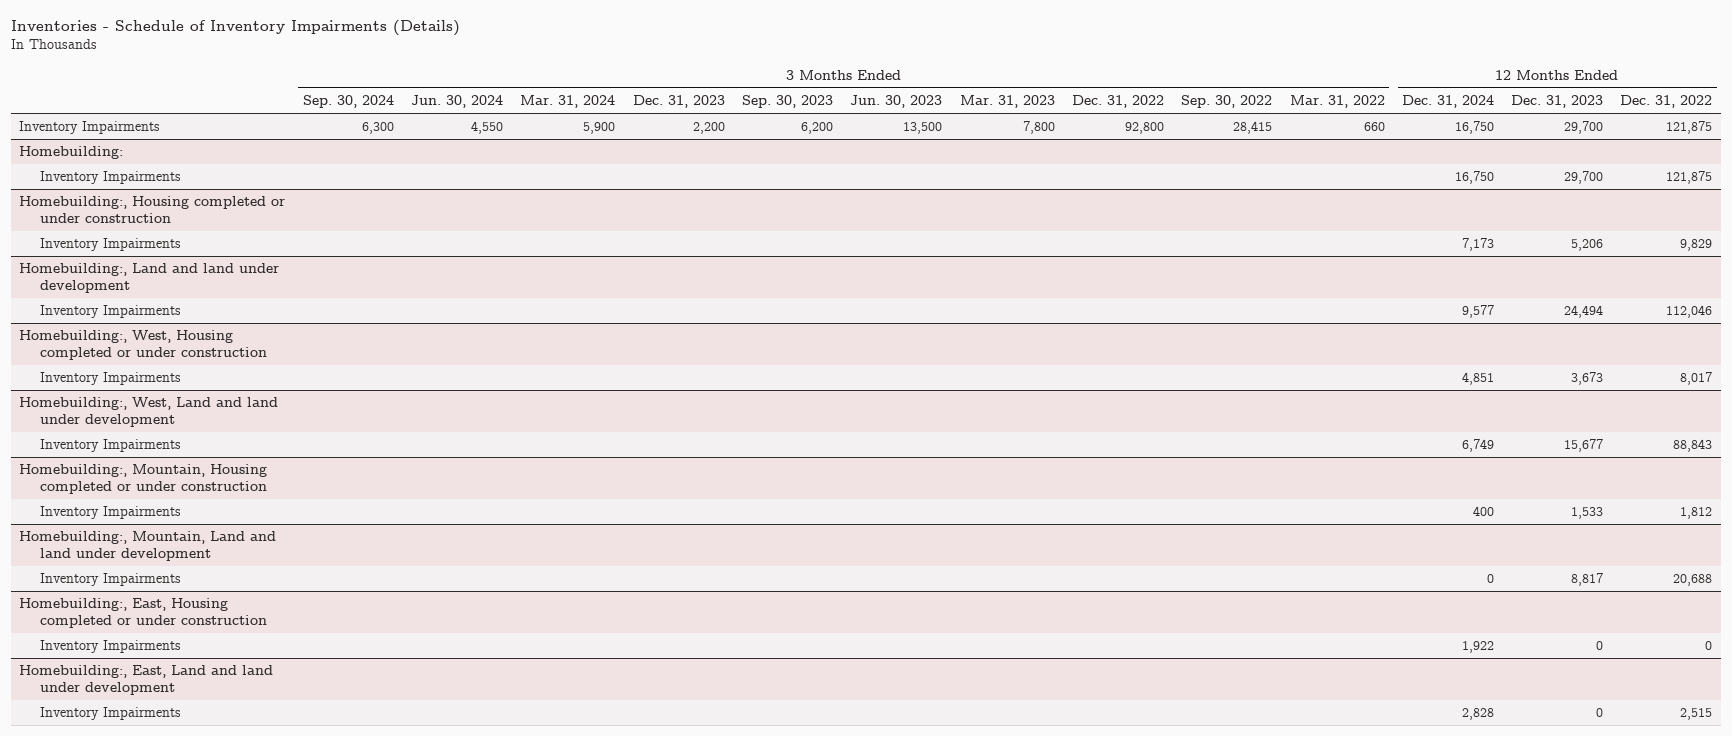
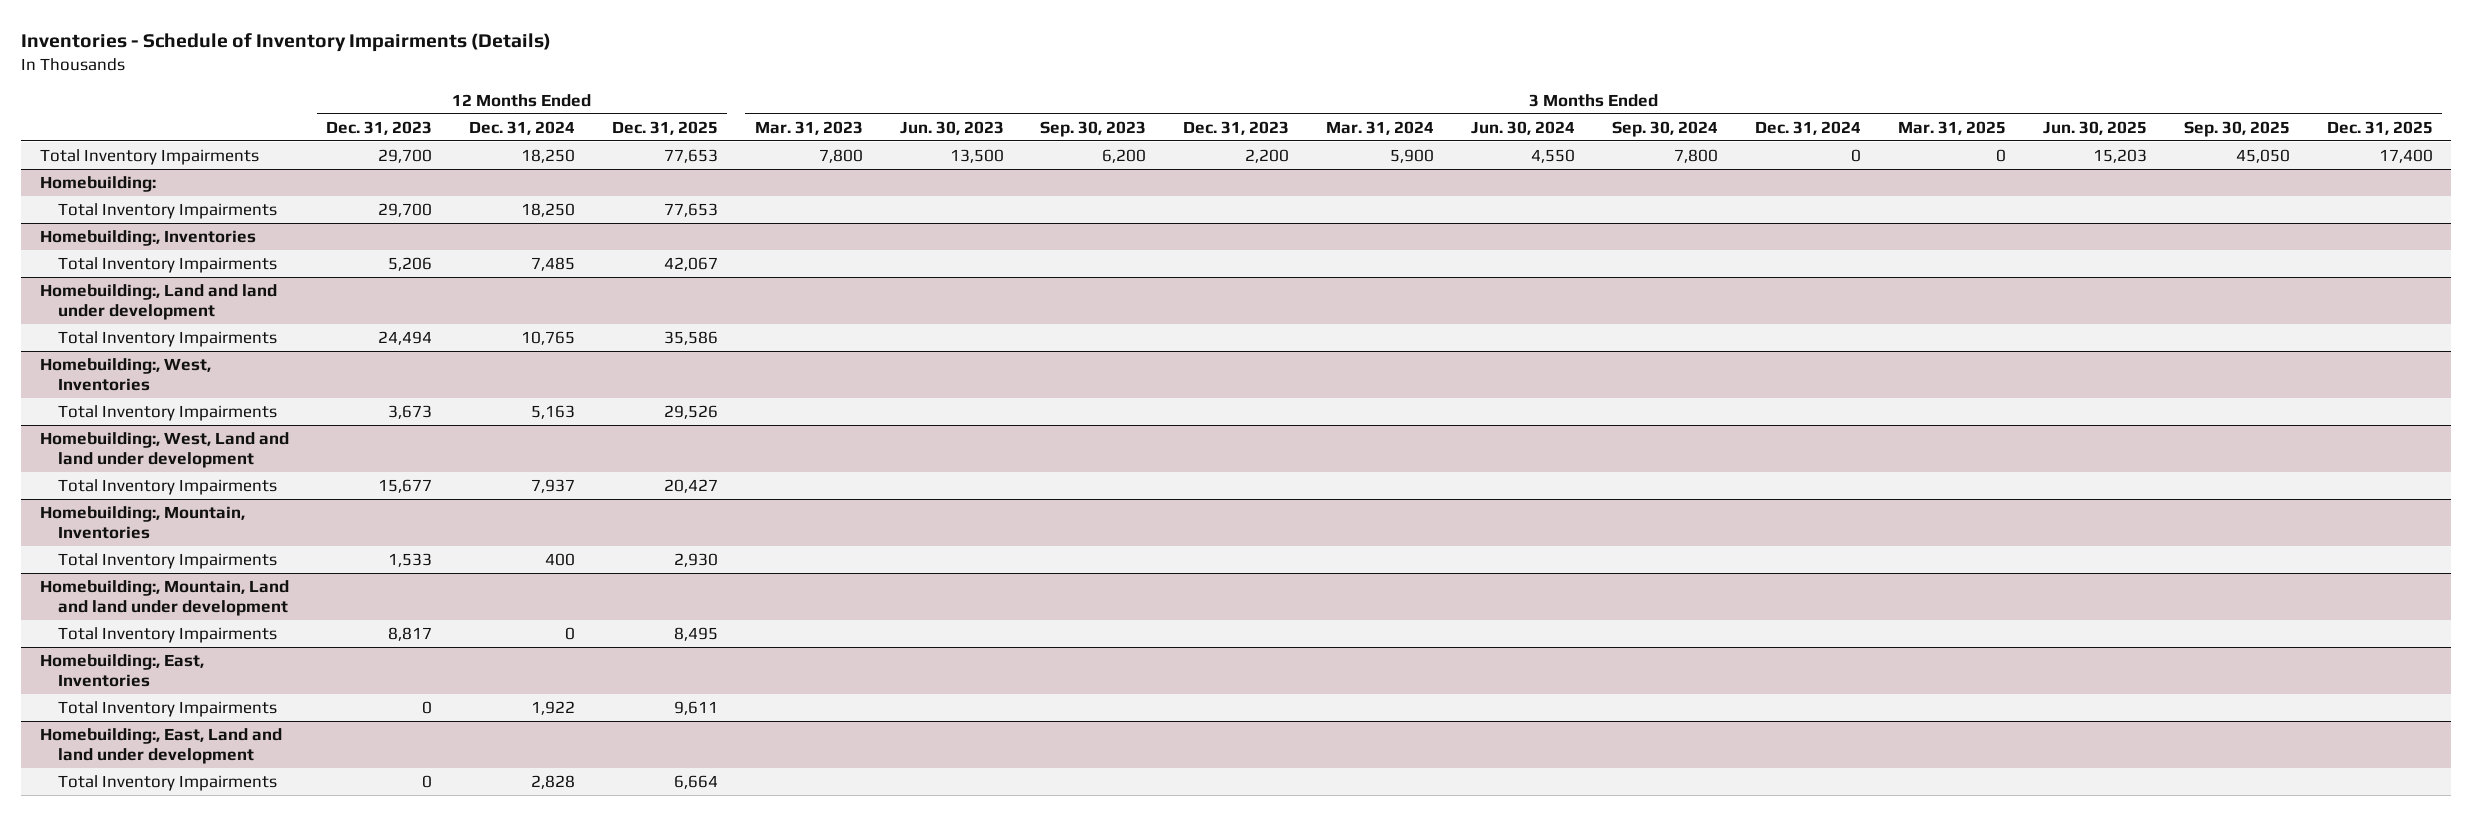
- | 3 Months Ended Sep. 30, 2024 | 3 Months Ended Jun. 30, 2024 | 3 Months Ended Mar. 31, 2024 | 3 Months Ended Dec. 31, 2023 | 3 Months Ended Sep. 30, 2023 | 3 Months Ended Jun. 30, 2023 | 3 Months Ended Mar. 31, 2023 | 3 Months Ended Dec. 31, 2022 | 3 Months Ended Sep. 30, 2022 | 3 Months Ended Mar. 31, 2022 | 12 Months Ended Dec. 31, 2024 | 12 Months Ended Dec. 31, 2023 | 12 Months Ended Dec. 31, 2022
+ | 12 Months Ended Dec. 31, 2023 | 12 Months Ended Dec. 31, 2024 | 12 Months Ended Dec. 31, 2025 | 3 Months Ended Mar. 31, 2023 | 3 Months Ended Jun. 30, 2023 | 3 Months Ended Sep. 30, 2023 | 3 Months Ended Dec. 31, 2023 | 3 Months Ended Mar. 31, 2024 | 3 Months Ended Jun. 30, 2024 | 3 Months Ended Sep. 30, 2024 | 3 Months Ended Dec. 31, 2024 | 3 Months Ended Mar. 31, 2025 | 3 Months Ended Jun. 30, 2025 | 3 Months Ended Sep. 30, 2025 | 3 Months Ended Dec. 31, 2025
- Inventory Impairments | 6,300 | 4,550 | 5,900 | 2,200 | 6,200 | 13,500 | 7,800 | 92,800 | 28,415 | 660 | 16,750 | 29,700 | 121,875
+ Total Inventory Impairments | 29,700 | 18,250 | 77,653 | 7,800 | 13,500 | 6,200 | 2,200 | 5,900 | 4,550 | 7,800 | 0 | 0 | 15,203 | 45,050 | 17,400
@ Homebuilding:
- Inventory Impairments | | | | | | | | | | | 16,750 | 29,700 | 121,875
- Homebuilding:, Housing completed or under construction
- Inventory Impairments | | | | | | | | | | | 7,173 | 5,206 | 9,829
@ Homebuilding:
+ Total Inventory Impairments | 29,700 | 18,250 | 77,653 | | | | | | | | | | | |
+ Homebuilding:, Inventories
+ Total Inventory Impairments | 5,206 | 7,485 | 42,067 | | | | | | | | | | | |
@ Homebuilding:, Land and land under development
- Inventory Impairments | | | | | | | | | | | 9,577 | 24,494 | 112,046
- Homebuilding:, West, Housing completed or under construction
- Inventory Impairments | | | | | | | | | | | 4,851 | 3,673 | 8,017
@ Homebuilding:, Land and land under development
+ Total Inventory Impairments | 24,494 | 10,765 | 35,586 | | | | | | | | | | | |
+ Homebuilding:, West, Inventories
+ Total Inventory Impairments | 3,673 | 5,163 | 29,526 | | | | | | | | | | | |
@ Homebuilding:, West, Land and land under development
- Inventory Impairments | | | | | | | | | | | 6,749 | 15,677 | 88,843
- Homebuilding:, Mountain, Housing completed or under construction
- Inventory Impairments | | | | | | | | | | | 400 | 1,533 | 1,812
@ Homebuilding:, West, Land and land under development
+ Total Inventory Impairments | 15,677 | 7,937 | 20,427 | | | | | | | | | | | |
+ Homebuilding:, Mountain, Inventories
+ Total Inventory Impairments | 1,533 | 400 | 2,930 | | | | | | | | | | | |
@ Homebuilding:, Mountain, Land and land under development
- Inventory Impairments | | | | | | | | | | | 0 | 8,817 | 20,688
- Homebuilding:, East, Housing completed or under construction
- Inventory Impairments | | | | | | | | | | | 1,922 | 0 | 0
@ Homebuilding:, Mountain, Land and land under development
+ Total Inventory Impairments | 8,817 | 0 | 8,495 | | | | | | | | | | | |
+ Homebuilding:, East, Inventories
+ Total Inventory Impairments | 0 | 1,922 | 9,611 | | | | | | | | | | | |
@ Homebuilding:, East, Land and land under development
- Inventory Impairments | | | | | | | | | | | 2,828 | 0 | 2,515
+ Total Inventory Impairments | 0 | 2,828 | 6,664 | | | | | | | | | | | |

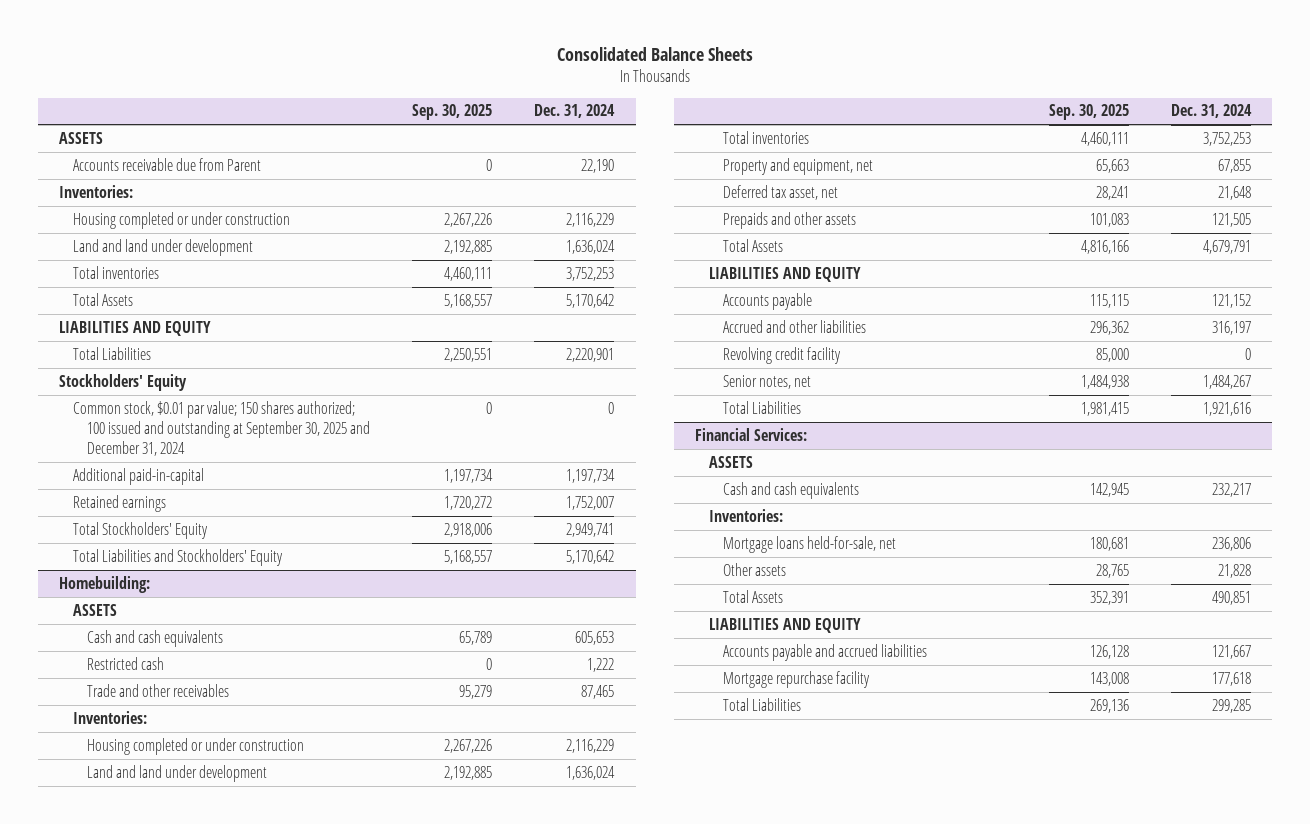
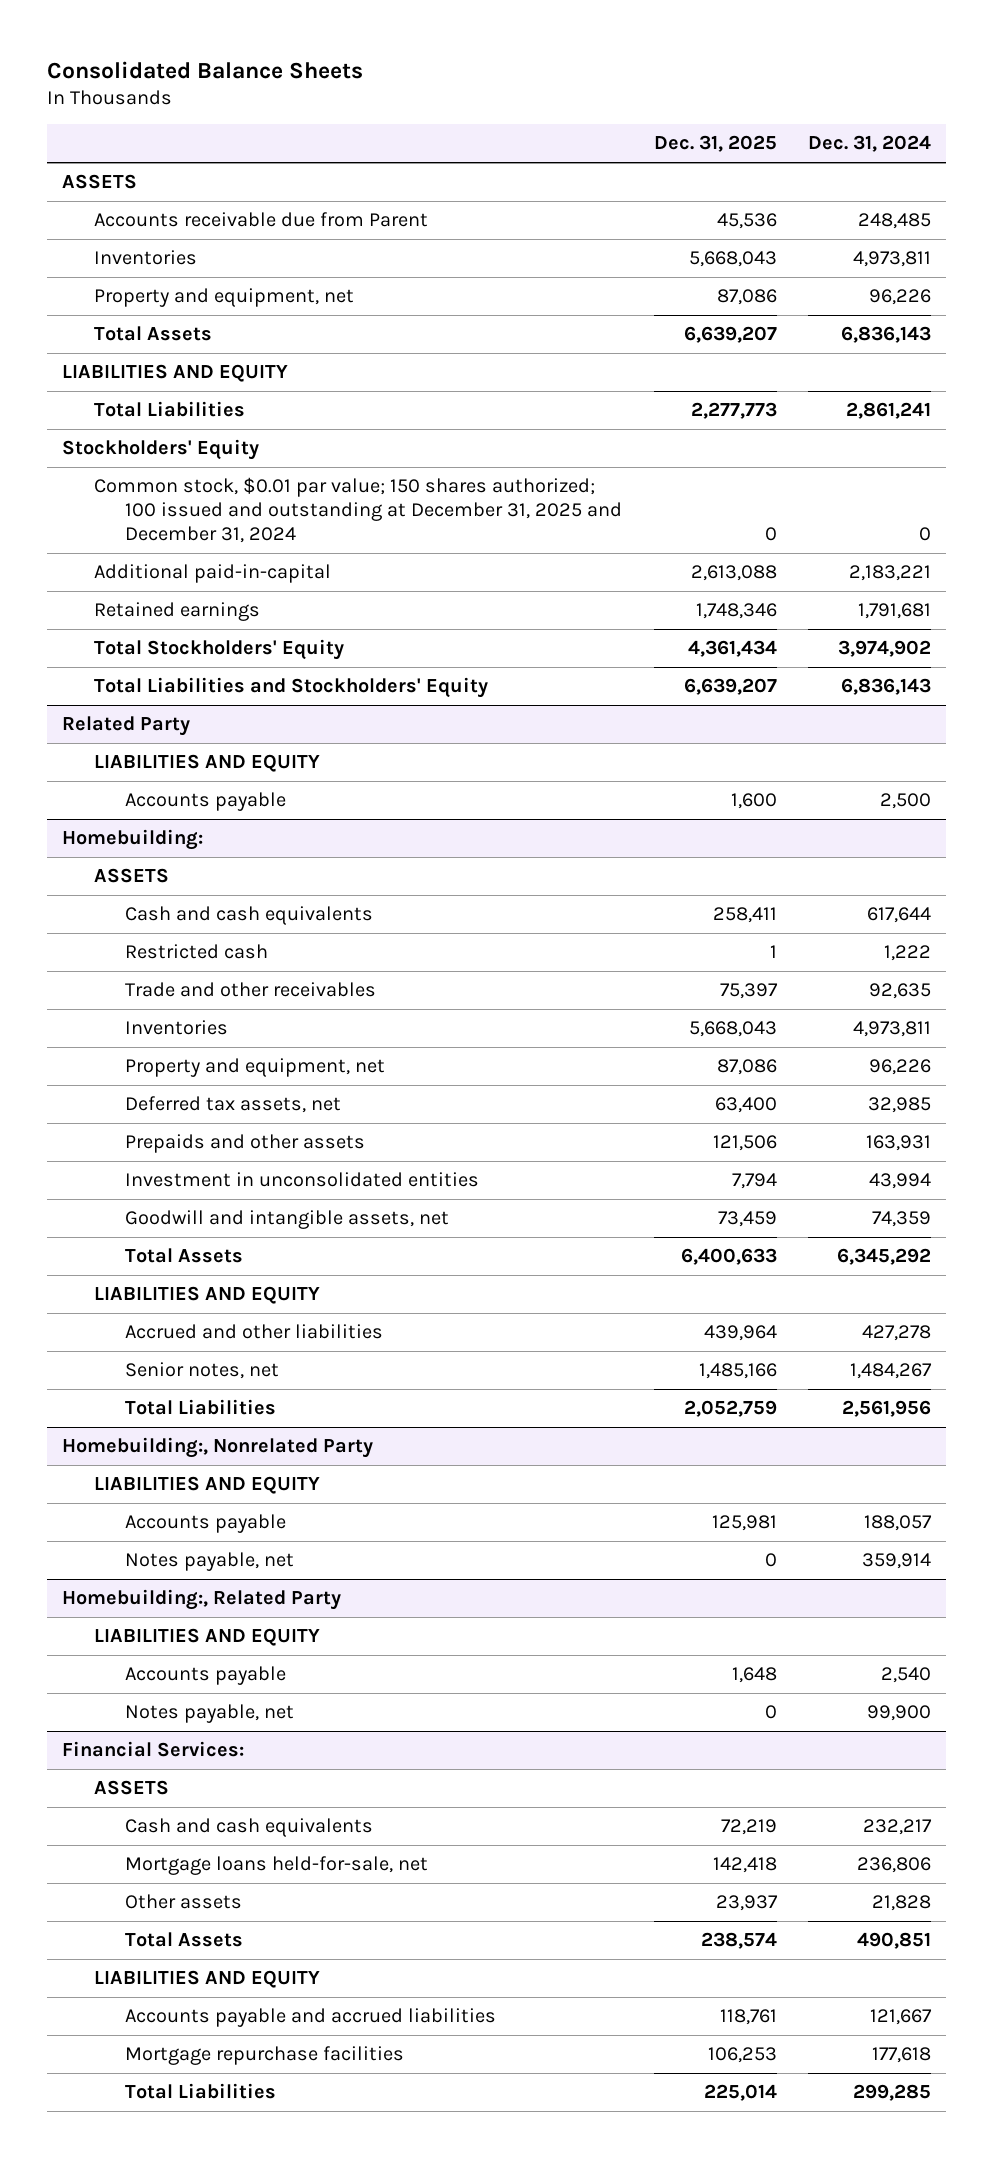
- | Sep. 30, 2025 | Dec. 31, 2024
+ | Dec. 31, 2025 | Dec. 31, 2024
- Accounts receivable due from Parent | 0 | 22,190
- Inventories:
- Housing completed or under construction | 2,267,226 | 2,116,229
- Land and land under development | 2,192,885 | 1,636,024
- Total inventories | 4,460,111 | 3,752,253
- Total Assets | 5,168,557 | 5,170,642
+ Accounts receivable due from Parent | 45,536 | 248,485
+ Inventories | 5,668,043 | 4,973,811
+ Property and equipment, net | 87,086 | 96,226
+ Total Assets | 6,639,207 | 6,836,143
- Total Liabilities | 2,250,551 | 2,220,901
+ Total Liabilities | 2,277,773 | 2,861,241
- Common stock, $0.01 par value; 150 shares authorized; 100 issued and outstanding at September 30, 2025 and December 31, 2024 | 0 | 0
- Additional paid-in-capital | 1,197,734 | 1,197,734
- Retained earnings | 1,720,272 | 1,752,007
- Total Stockholders' Equity | 2,918,006 | 2,949,741
- Total Liabilities and Stockholders' Equity | 5,168,557 | 5,170,642
+ Common stock, $0.01 par value; 150 shares authorized; 100 issued and outstanding at December 31, 2025 and December 31, 2024 | 0 | 0
+ Additional paid-in-capital | 2,613,088 | 2,183,221
+ Retained earnings | 1,748,346 | 1,791,681
+ Total Stockholders' Equity | 4,361,434 | 3,974,902
+ Total Liabilities and Stockholders' Equity | 6,639,207 | 6,836,143
+ Related Party
+ LIABILITIES AND EQUITY
+ Accounts payable | 1,600 | 2,500
@ Homebuilding:
- Cash and cash equivalents | 65,789 | 605,653
+ Cash and cash equivalents | 258,411 | 617,644
- Trade and other receivables | 95,279 | 87,465
- Inventories:
- Housing completed or under construction | 2,267,226 | 2,116,229
- Land and land under development | 2,192,885 | 1,636,024
- Total inventories | 4,460,111 | 3,752,253
- Property and equipment, net | 65,663 | 67,855
- Deferred tax asset, net | 28,241 | 21,648
- Prepaids and other assets | 101,083 | 121,505
- Total Assets | 4,816,166 | 4,679,791
+ Trade and other receivables | 75,397 | 92,635
+ Inventories | 5,668,043 | 4,973,811
+ Property and equipment, net | 87,086 | 96,226
+ Deferred tax assets, net | 63,400 | 32,985
+ Prepaids and other assets | 121,506 | 163,931
+ Investment in unconsolidated entities | 7,794 | 43,994
+ Goodwill and intangible assets, net | 73,459 | 74,359
+ Total Assets | 6,400,633 | 6,345,292
- Accounts payable | 115,115 | 121,152
- Accrued and other liabilities | 296,362 | 316,197
- Revolving credit facility | 85,000 | 0
+ Accrued and other liabilities | 439,964 | 427,278
- Total Liabilities | 1,981,415 | 1,921,616
+ Total Liabilities | 2,052,759 | 2,561,956
+ Homebuilding:, Nonrelated Party
+ LIABILITIES AND EQUITY
+ Accounts payable | 125,981 | 188,057
+ Notes payable, net | 0 | 359,914
+ Homebuilding:, Related Party
+ LIABILITIES AND EQUITY
+ Accounts payable | 1,648 | 2,540
+ Notes payable, net | 0 | 99,900
@ Financial Services:
- Inventories:
- Mortgage repurchase facility | 143,008 | 177,618
+ Mortgage repurchase facilities | 106,253 | 177,618

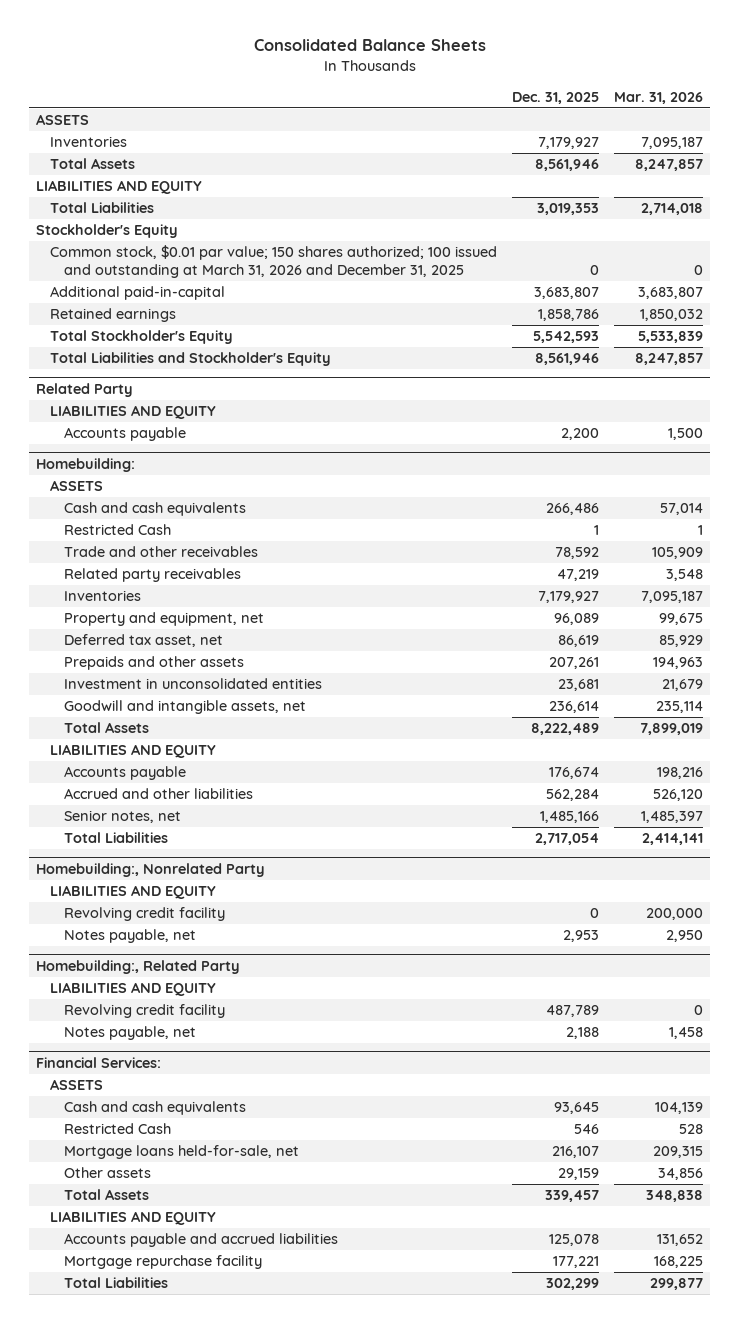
- | Dec. 31, 2025 | Dec. 31, 2024
+ | Dec. 31, 2025 | Mar. 31, 2026
- Accounts receivable due from Parent | 45,536 | 248,485
- Inventories | 5,668,043 | 4,973,811
- Property and equipment, net | 87,086 | 96,226
- Total Assets | 6,639,207 | 6,836,143
+ Inventories | 7,179,927 | 7,095,187
+ Total Assets | 8,561,946 | 8,247,857
- Total Liabilities | 2,277,773 | 2,861,241
- Stockholders' Equity
- Common stock, $0.01 par value; 150 shares authorized; 100 issued and outstanding at December 31, 2025 and December 31, 2024 | 0 | 0
- Additional paid-in-capital | 2,613,088 | 2,183,221
- Retained earnings | 1,748,346 | 1,791,681
- Total Stockholders' Equity | 4,361,434 | 3,974,902
- Total Liabilities and Stockholders' Equity | 6,639,207 | 6,836,143
+ Total Liabilities | 3,019,353 | 2,714,018
+ Stockholder's Equity
+ Common stock, $0.01 par value; 150 shares authorized; 100 issued and outstanding at March 31, 2026 and December 31, 2025 | 0 | 0
+ Additional paid-in-capital | 3,683,807 | 3,683,807
+ Retained earnings | 1,858,786 | 1,850,032
+ Total Stockholder's Equity | 5,542,593 | 5,533,839
+ Total Liabilities and Stockholder's Equity | 8,561,946 | 8,247,857
@ Related Party
- Accounts payable | 1,600 | 2,500
+ Accounts payable | 2,200 | 1,500
@ Homebuilding:
- Cash and cash equivalents | 258,411 | 617,644
- Restricted cash | 1 | 1,222
- Trade and other receivables | 75,397 | 92,635
- Inventories | 5,668,043 | 4,973,811
- Property and equipment, net | 87,086 | 96,226
- Deferred tax assets, net | 63,400 | 32,985
- Prepaids and other assets | 121,506 | 163,931
- Investment in unconsolidated entities | 7,794 | 43,994
- Goodwill and intangible assets, net | 73,459 | 74,359
- Total Assets | 6,400,633 | 6,345,292
+ Cash and cash equivalents | 266,486 | 57,014
+ Restricted Cash | 1 | 1
+ Trade and other receivables | 78,592 | 105,909
+ Related party receivables | 47,219 | 3,548
+ Inventories | 7,179,927 | 7,095,187
+ Property and equipment, net | 96,089 | 99,675
+ Deferred tax asset, net | 86,619 | 85,929
+ Prepaids and other assets | 207,261 | 194,963
+ Investment in unconsolidated entities | 23,681 | 21,679
+ Goodwill and intangible assets, net | 236,614 | 235,114
+ Total Assets | 8,222,489 | 7,899,019
- Accrued and other liabilities | 439,964 | 427,278
+ Accounts payable | 176,674 | 198,216
+ Accrued and other liabilities | 562,284 | 526,120
- Total Liabilities | 2,052,759 | 2,561,956
+ Total Liabilities | 2,717,054 | 2,414,141
@ Homebuilding:, Nonrelated Party
- Accounts payable | 125,981 | 188,057
- Notes payable, net | 0 | 359,914
+ Revolving credit facility | 0 | 200,000
+ Notes payable, net | 2,953 | 2,950
@ Homebuilding:, Related Party
- Accounts payable | 1,648 | 2,540
- Notes payable, net | 0 | 99,900
+ Revolving credit facility | 487,789 | 0
+ Notes payable, net | 2,188 | 1,458
@ Financial Services:
- Cash and cash equivalents | 72,219 | 232,217
- Mortgage loans held-for-sale, net | 142,418 | 236,806
- Other assets | 23,937 | 21,828
- Total Assets | 238,574 | 490,851
+ Cash and cash equivalents | 93,645 | 104,139
+ Restricted Cash | 546 | 528
+ Mortgage loans held-for-sale, net | 216,107 | 209,315
+ Other assets | 29,159 | 34,856
+ Total Assets | 339,457 | 348,838
- Accounts payable and accrued liabilities | 118,761 | 121,667
- Mortgage repurchase facilities | 106,253 | 177,618
- Total Liabilities | 225,014 | 299,285
+ Accounts payable and accrued liabilities | 125,078 | 131,652
+ Mortgage repurchase facility | 177,221 | 168,225
+ Total Liabilities | 302,299 | 299,877

